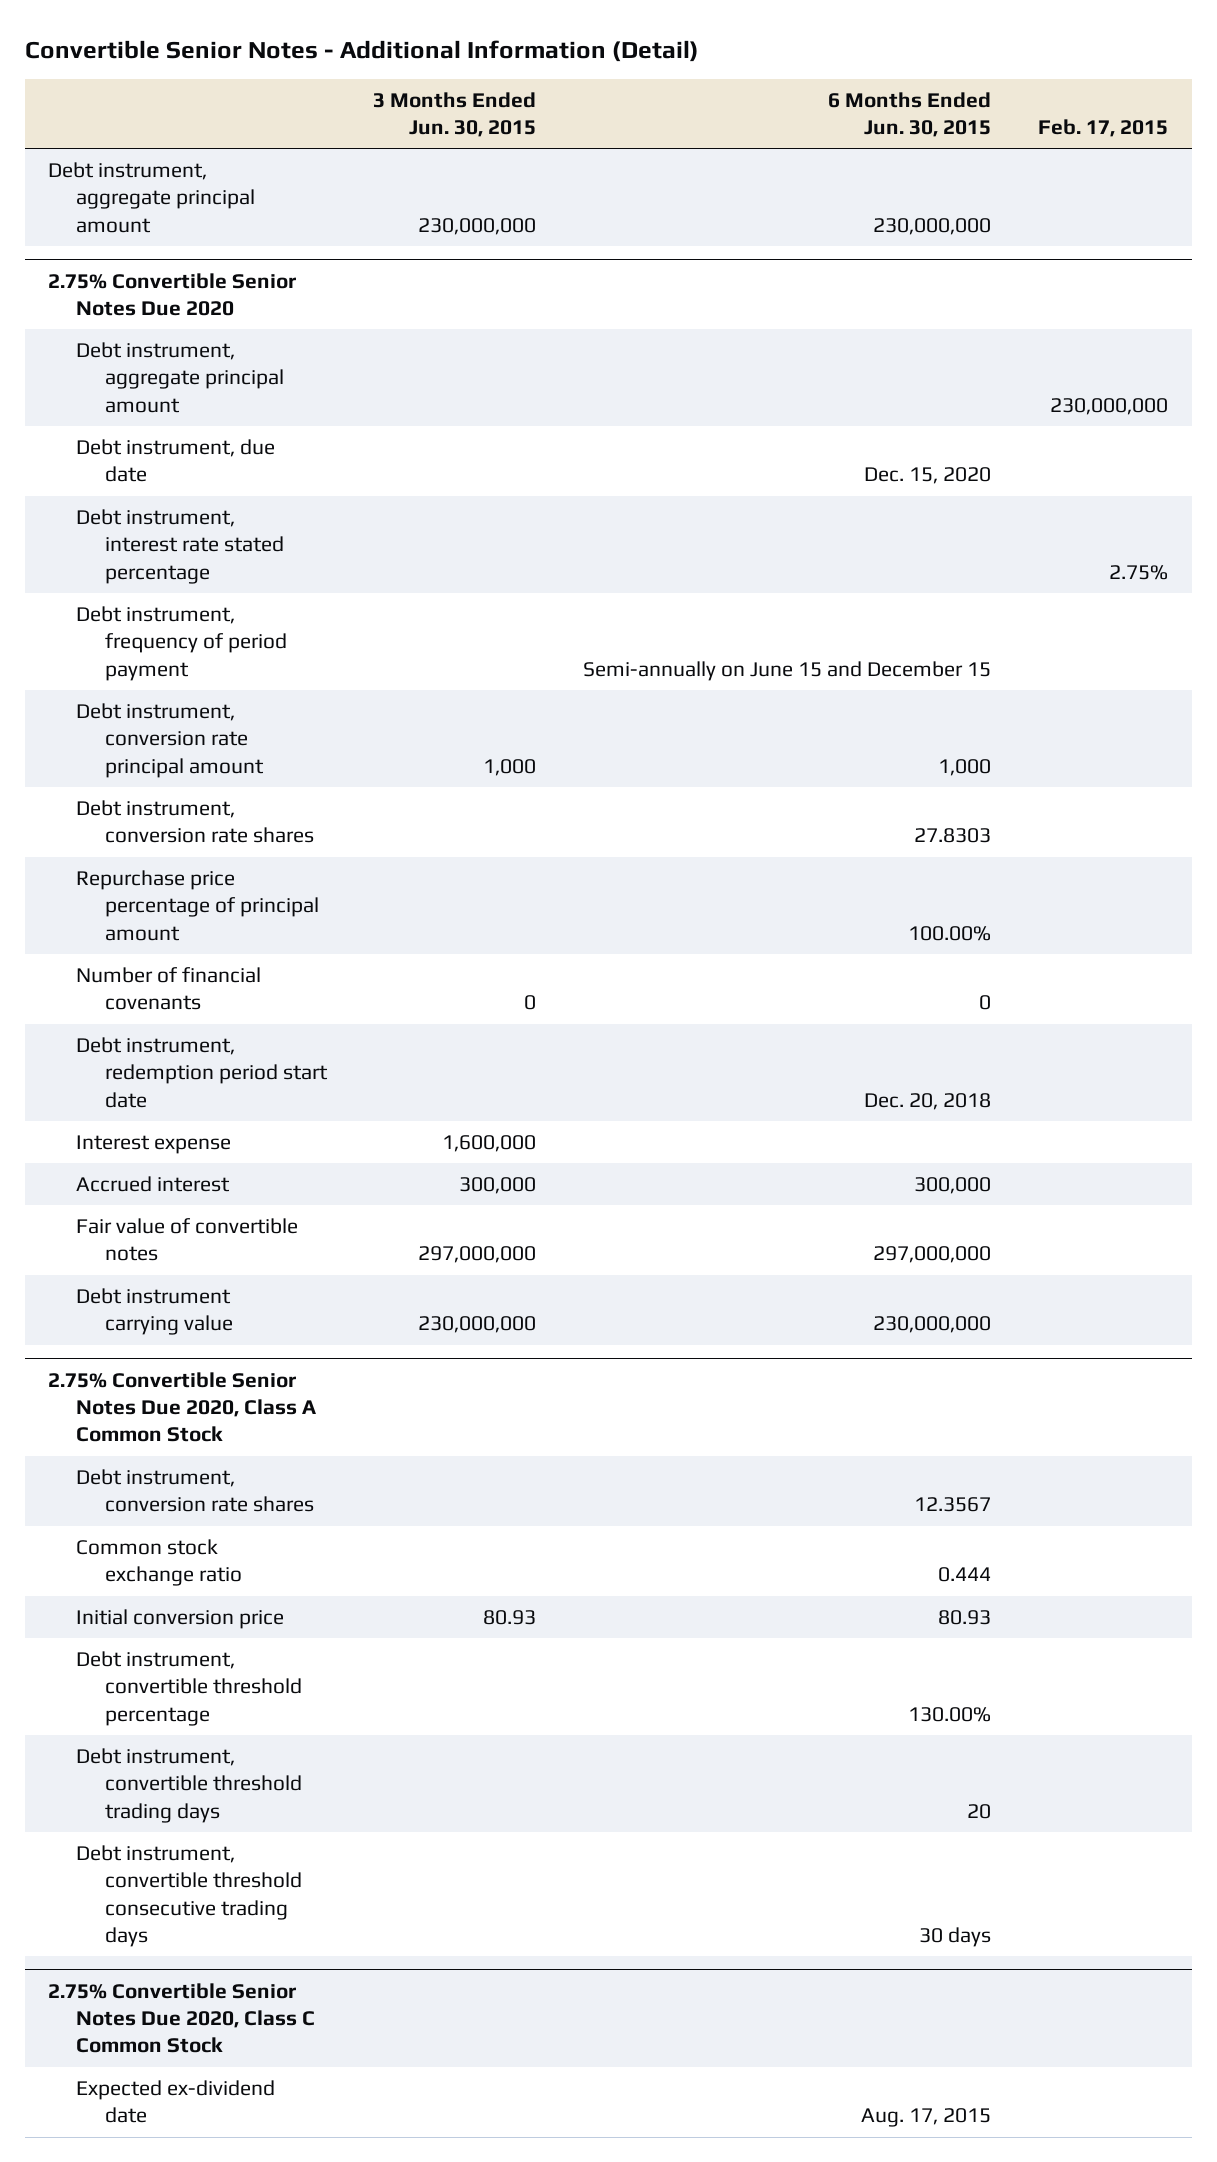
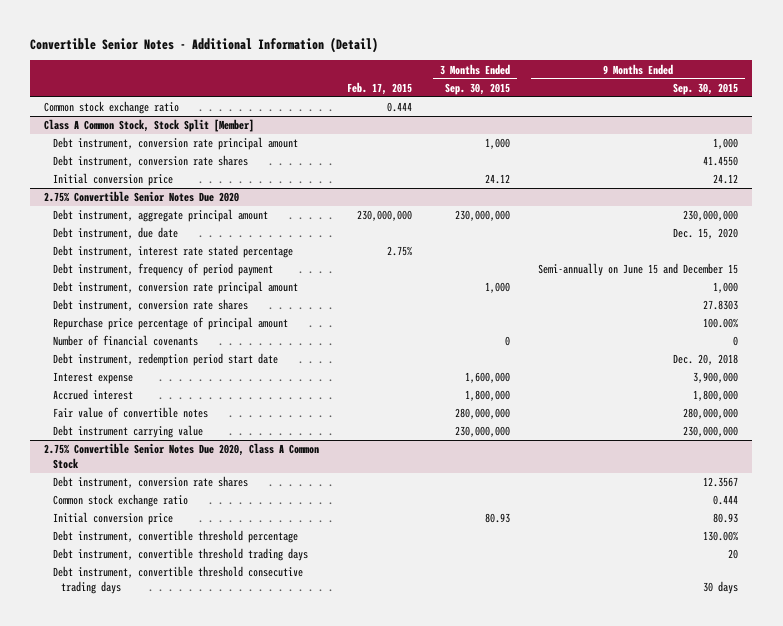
- | 3 Months Ended Jun. 30, 2015 | 6 Months Ended Jun. 30, 2015 | Feb. 17, 2015
+ | Feb. 17, 2015 | 3 Months Ended Sep. 30, 2015 | 9 Months Ended Sep. 30, 2015
- Debt instrument, aggregate principal amount | 230,000,000 | 230,000,000 |
+ Common stock exchange ratio | 0.444 | |
+ Class A Common Stock, Stock Split [Member]
+ Debt instrument, conversion rate principal amount | | 1,000 | 1,000
+ Debt instrument, conversion rate shares | | | 41.4550
+ Initial conversion price | | 24.12 | 24.12
- 2.75% Convertible Senior Notes Due 2020, Class C Common Stock
- Expected ex-dividend date | | Aug. 17, 2015 |

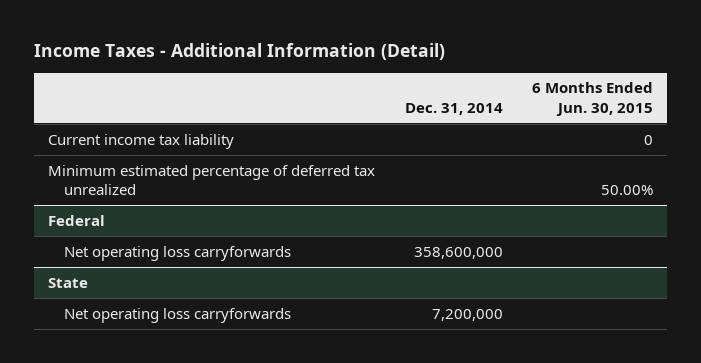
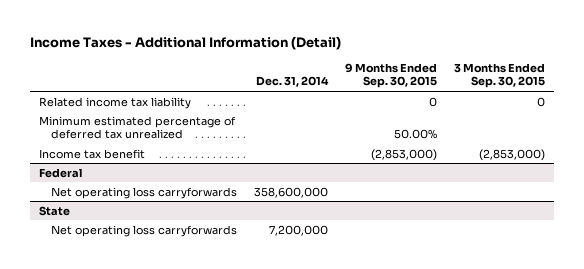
- | Dec. 31, 2014 | 6 Months Ended Jun. 30, 2015
+ | Dec. 31, 2014 | 9 Months Ended Sep. 30, 2015 | 3 Months Ended Sep. 30, 2015
- Current income tax liability | | 0
+ Related income tax liability | | 0 | 0
+ Income tax benefit | | (2,853,000) | (2,853,000)

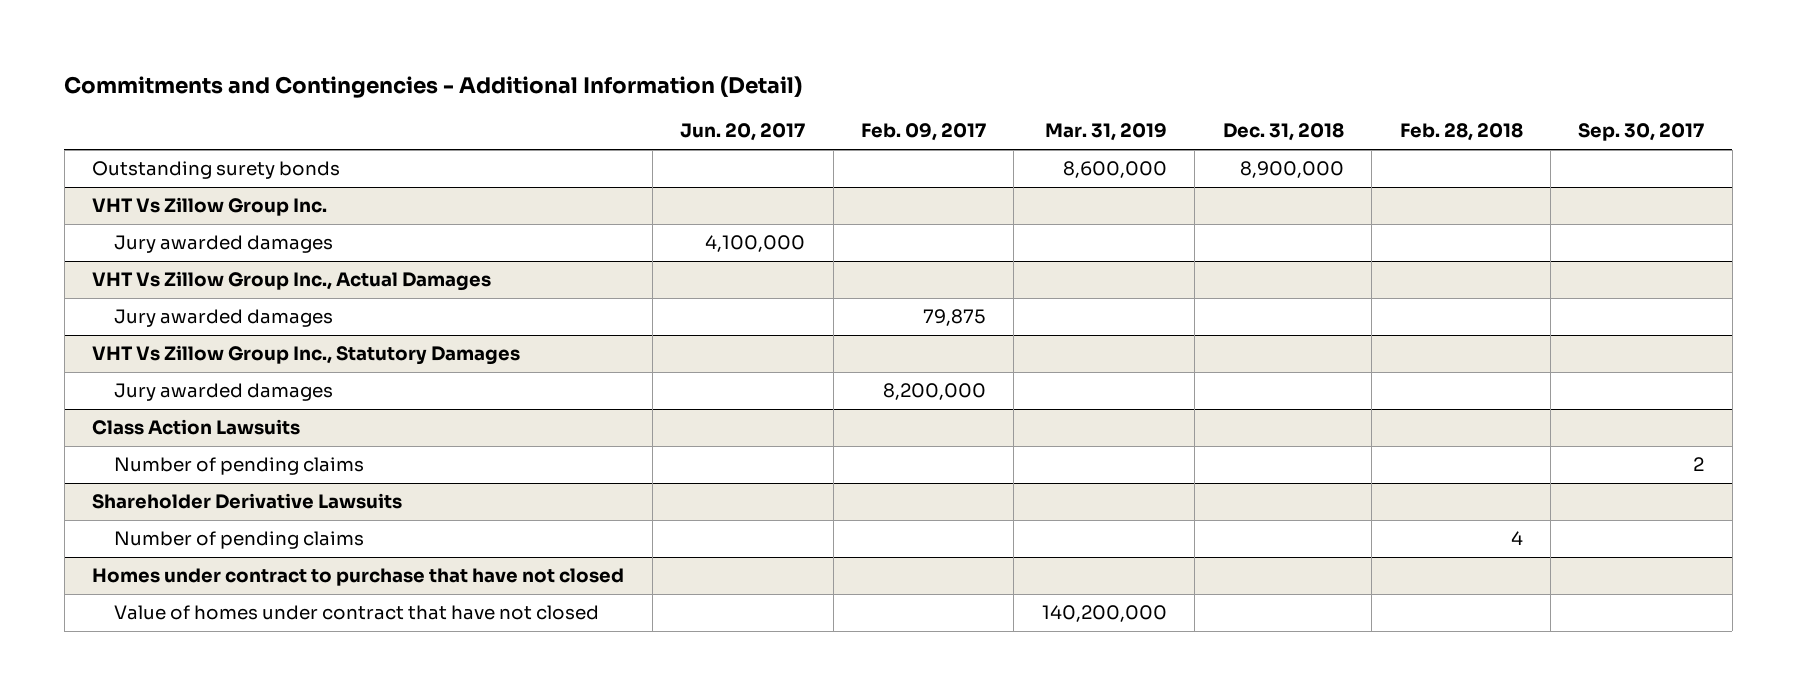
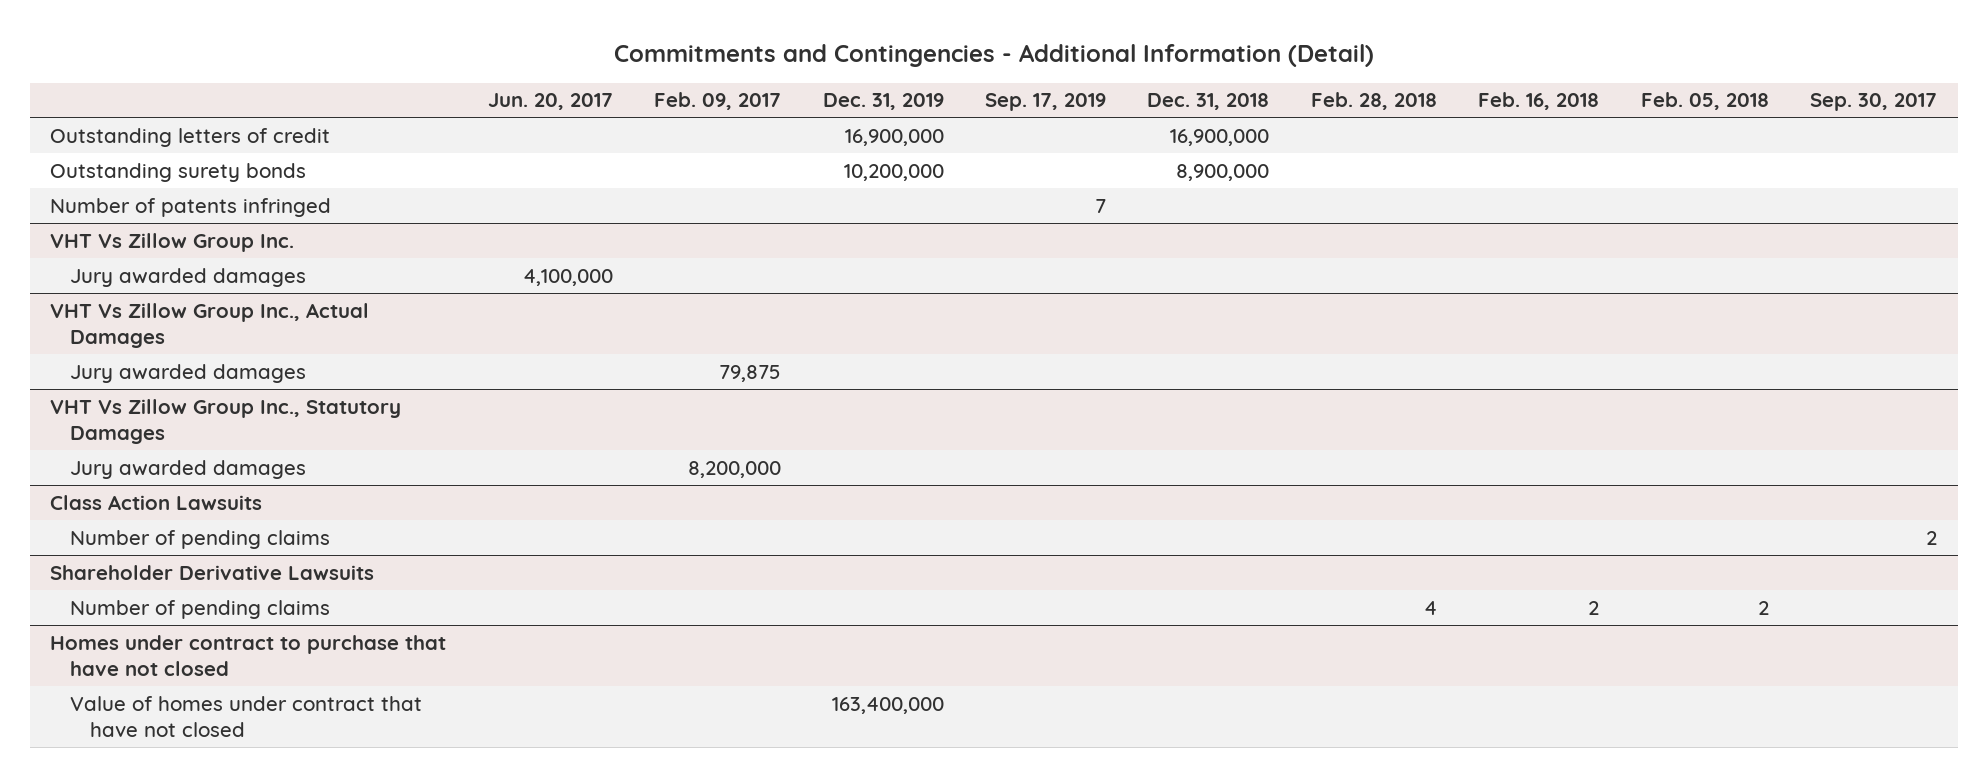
- | Jun. 20, 2017 | Feb. 09, 2017 | Mar. 31, 2019 | Dec. 31, 2018 | Feb. 28, 2018 | Sep. 30, 2017
+ | Jun. 20, 2017 | Feb. 09, 2017 | Dec. 31, 2019 | Sep. 17, 2019 | Dec. 31, 2018 | Feb. 28, 2018 | Feb. 16, 2018 | Feb. 05, 2018 | Sep. 30, 2017
+ Outstanding letters of credit | | | 16,900,000 | | 16,900,000 | | | |
+ Number of patents infringed | | | | 7 | | | | |

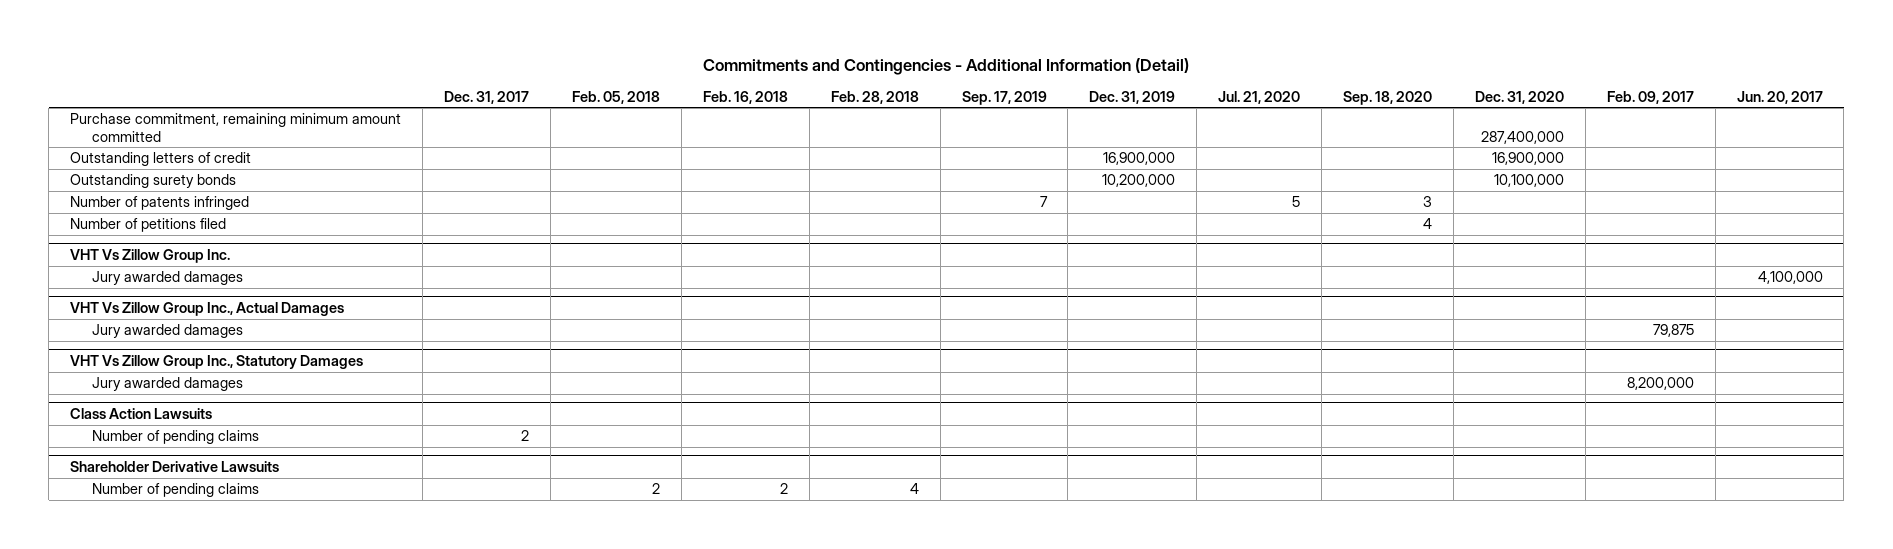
- | Jun. 20, 2017 | Feb. 09, 2017 | Dec. 31, 2019 | Sep. 17, 2019 | Dec. 31, 2018 | Feb. 28, 2018 | Feb. 16, 2018 | Feb. 05, 2018 | Sep. 30, 2017
+ | Dec. 31, 2017 | Feb. 05, 2018 | Feb. 16, 2018 | Feb. 28, 2018 | Sep. 17, 2019 | Dec. 31, 2019 | Jul. 21, 2020 | Sep. 18, 2020 | Dec. 31, 2020 | Feb. 09, 2017 | Jun. 20, 2017
+ Purchase commitment, remaining minimum amount committed | | | | | | | | | 287,400,000 | |
+ Number of petitions filed | | | | | | | | 4 | | |
- Homes under contract to purchase that have not closed
- Value of homes under contract that have not closed | | | 163,400,000 | | | | | |

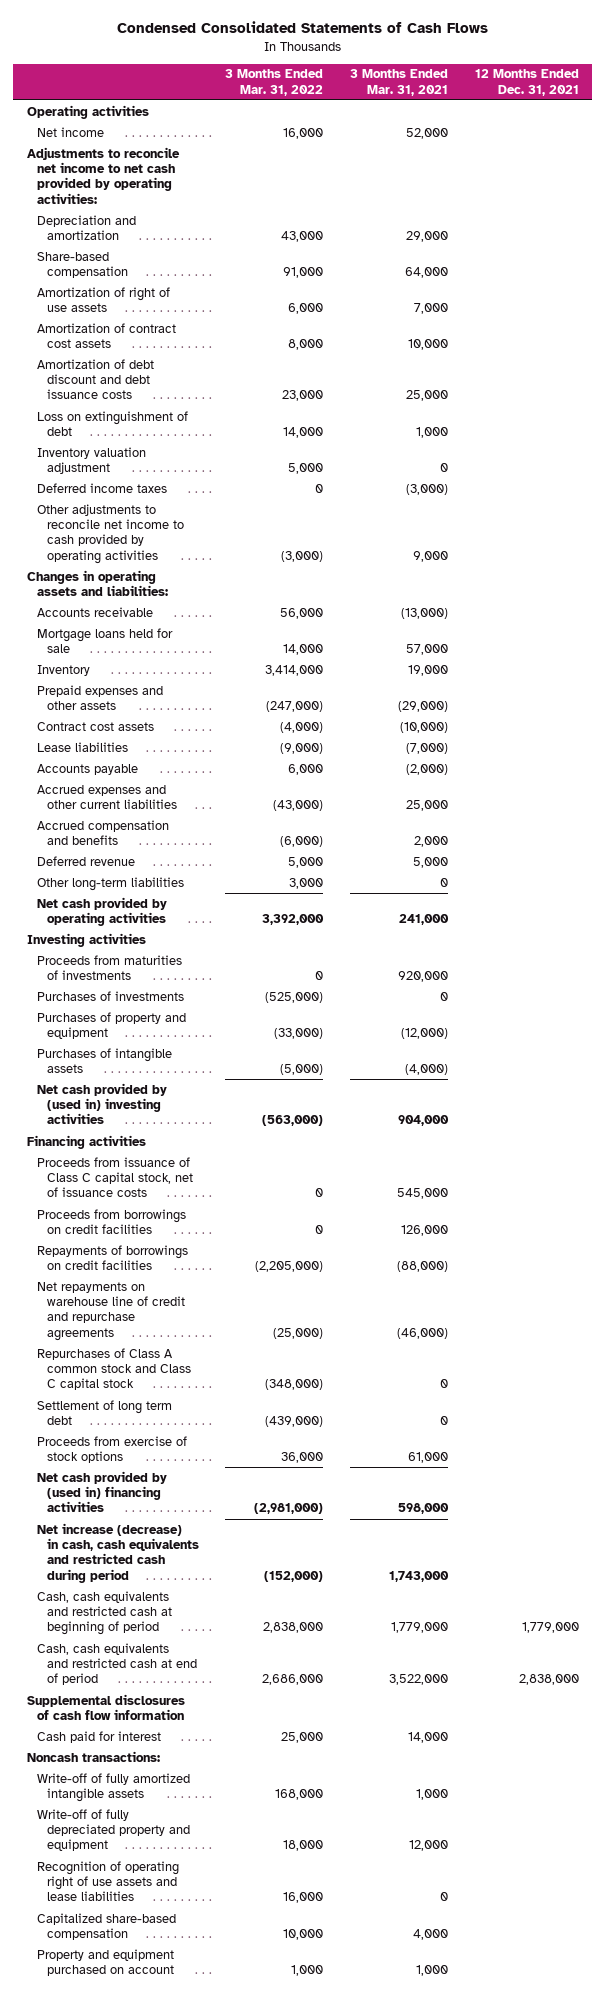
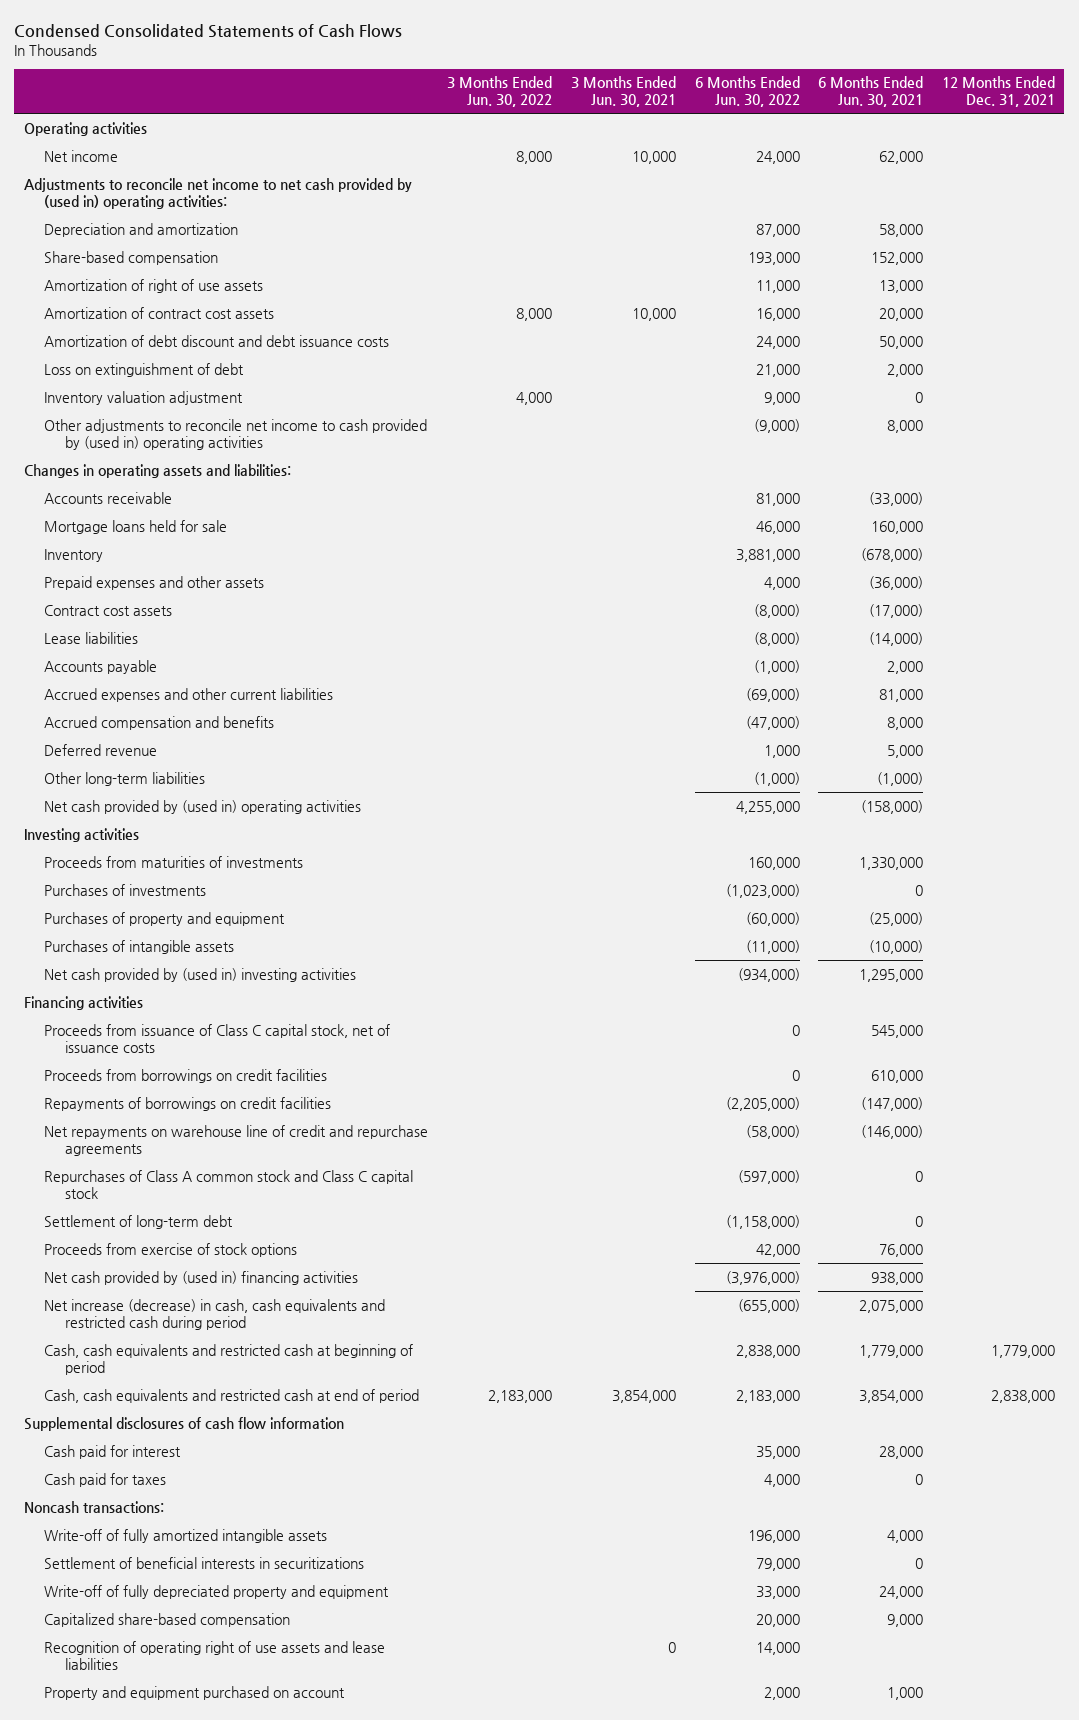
- | 3 Months Ended Mar. 31, 2022 | 3 Months Ended Mar. 31, 2021 | 12 Months Ended Dec. 31, 2021
+ | 3 Months Ended Jun. 30, 2022 | 3 Months Ended Jun. 30, 2021 | 6 Months Ended Jun. 30, 2022 | 6 Months Ended Jun. 30, 2021 | 12 Months Ended Dec. 31, 2021
- Adjustments to reconcile net income to net cash provided by operating activities:
+ Adjustments to reconcile net income to net cash provided by (used in) operating activities:
- Deferred income taxes | 0 | (3,000) |
- Other adjustments to reconcile net income to cash provided by operating activities | (3,000) | 9,000 |
+ Other adjustments to reconcile net income to cash provided by (used in) operating activities | | | (9,000) | 8,000 |
- Net cash provided by operating activities | 3,392,000 | 241,000 |
+ Net cash provided by (used in) operating activities | | | 4,255,000 | (158,000) |
- Settlement of long term debt | (439,000) | 0 |
+ Settlement of long-term debt | | | (1,158,000) | 0 |
+ Cash paid for taxes | | | 4,000 | 0 |
+ Settlement of beneficial interests in securitizations | | | 79,000 | 0 |
moved down: Recognition of operating right of use assets and lease liabilities | | 0 | 14,000 | |

